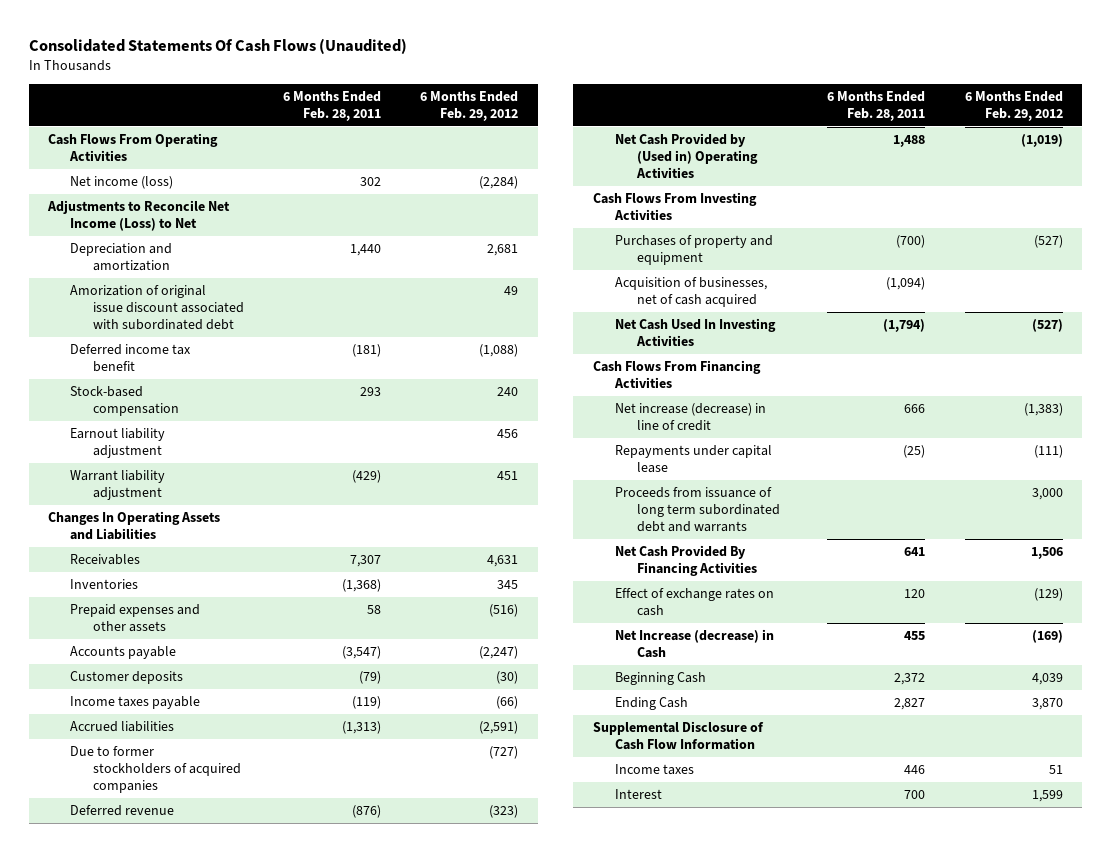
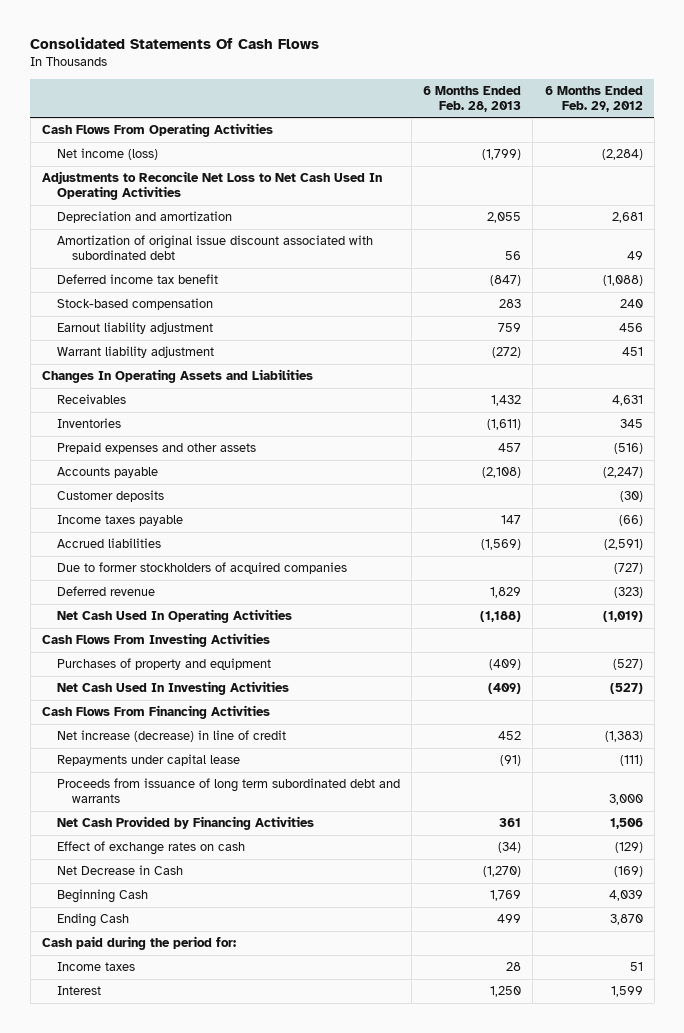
- Consolidated Statements Of Cash Flows (Unaudited)
+ Consolidated Statements Of Cash Flows
- | 6 Months Ended Feb. 28, 2011 | 6 Months Ended Feb. 29, 2012
+ | 6 Months Ended Feb. 28, 2013 | 6 Months Ended Feb. 29, 2012
- Adjustments to Reconcile Net Income (Loss) to Net
+ Adjustments to Reconcile Net Loss to Net Cash Used In Operating Activities
- Amorization of original issue discount associated with subordinated debt | | 49
+ Amortization of original issue discount associated with subordinated debt | 56 | 49
- Net Cash Provided by (Used in) Operating Activities | 1,488 | (1,019)
+ Net Cash Used In Operating Activities | (1,188) | (1,019)
- Acquisition of businesses, net of cash acquired | (1,094) |
- Net Cash Provided By Financing Activities | 641 | 1,506
+ Net Cash Provided by Financing Activities | 361 | 1,506
- Net Increase (decrease) in Cash | 455 | (169)
+ Net Decrease in Cash | (1,270) | (169)
- Supplemental Disclosure of Cash Flow Information
+ Cash paid during the period for:

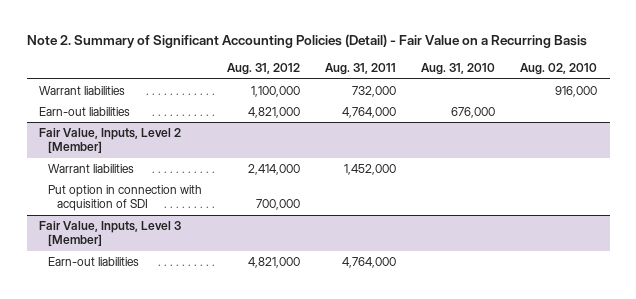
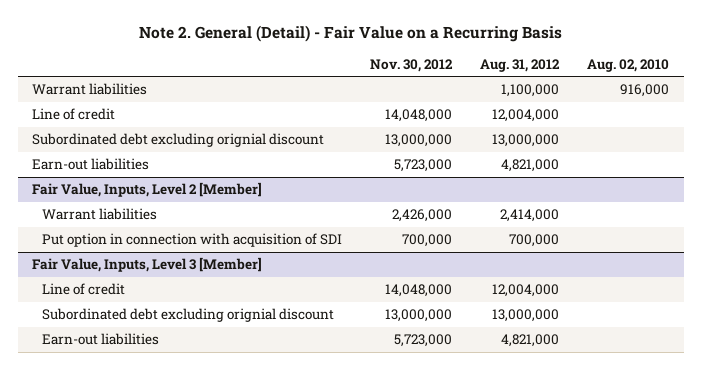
- Note 2. Summary of Significant Accounting Policies (Detail) - Fair Value on a Recurring Basis
+ Note 2. General (Detail) - Fair Value on a Recurring Basis
- | Aug. 31, 2012 | Aug. 31, 2011 | Aug. 31, 2010 | Aug. 02, 2010
+ | Nov. 30, 2012 | Aug. 31, 2012 | Aug. 02, 2010
+ Line of credit | 14,048,000 | 12,004,000 |
+ Subordinated debt excluding orignial discount | 13,000,000 | 13,000,000 |
@ Fair Value, Inputs, Level 3 [Member]
+ Line of credit | 14,048,000 | 12,004,000 |
+ Subordinated debt excluding orignial discount | 13,000,000 | 13,000,000 |

